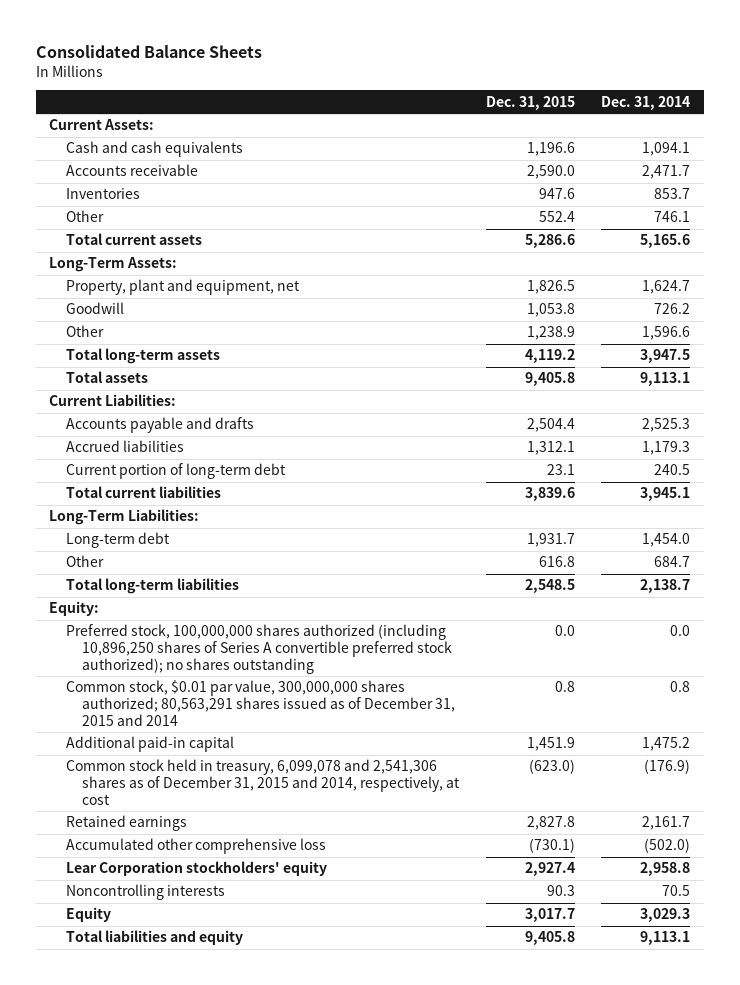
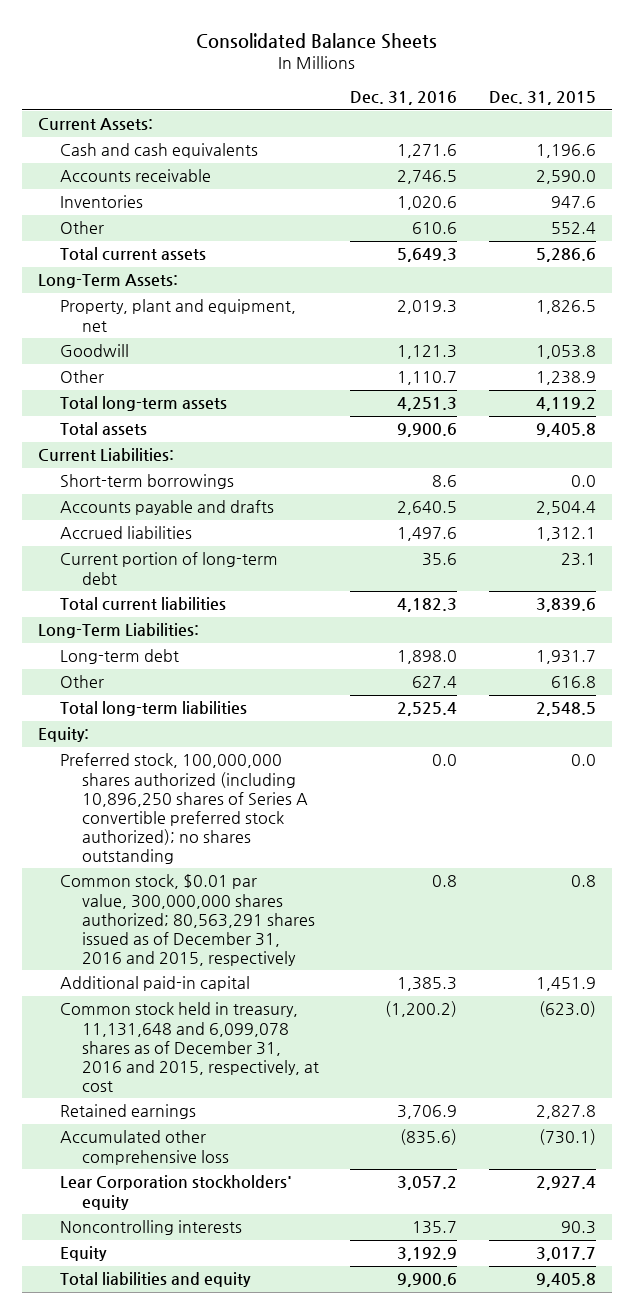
- | Dec. 31, 2015 | Dec. 31, 2014
+ | Dec. 31, 2016 | Dec. 31, 2015
+ Short-term borrowings | 8.6 | 0.0
- Common stock, $0.01 par value, 300,000,000 shares authorized; 80,563,291 shares issued as of December 31, 2015 and 2014 | 0.8 | 0.8
+ Common stock, $0.01 par value, 300,000,000 shares authorized; 80,563,291 shares issued as of December 31, 2016 and 2015, respectively | 0.8 | 0.8
- Common stock held in treasury, 6,099,078 and 2,541,306 shares as of December 31, 2015 and 2014, respectively, at cost | (623.0) | (176.9)
+ Common stock held in treasury, 11,131,648 and 6,099,078 shares as of December 31, 2016 and 2015, respectively, at cost | (1,200.2) | (623.0)

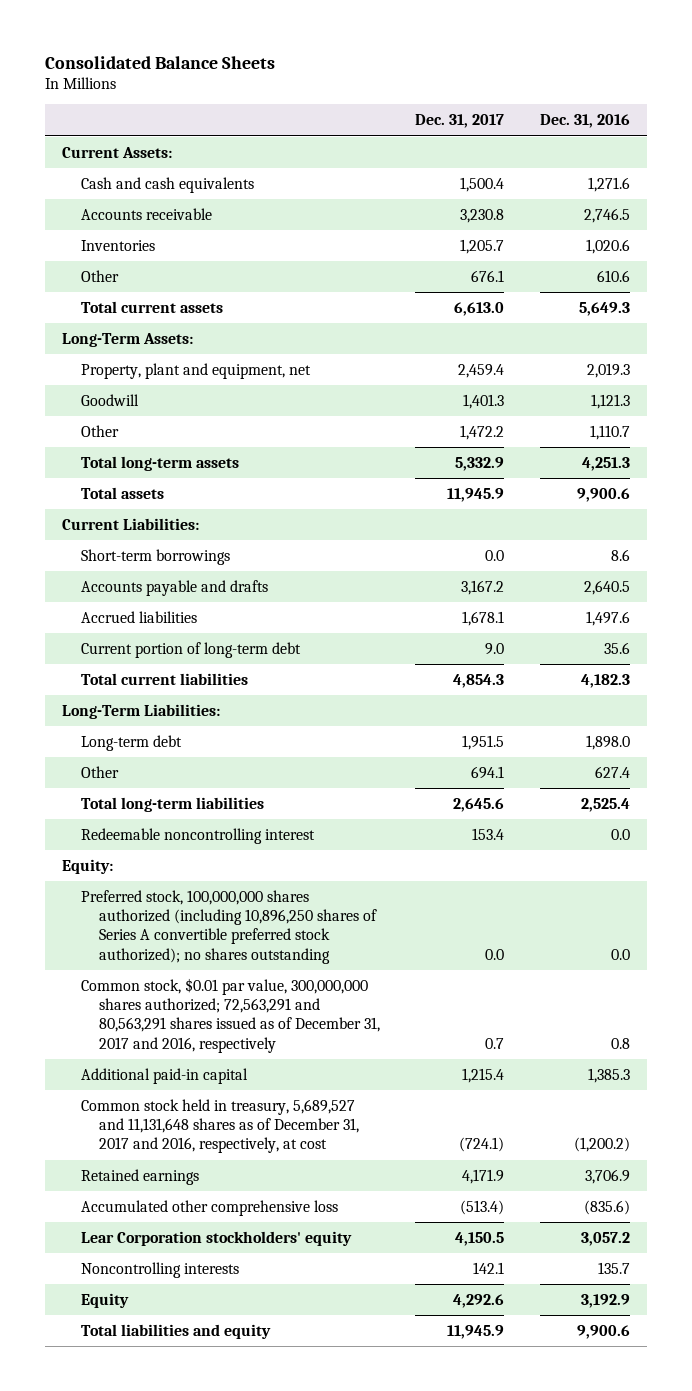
- | Dec. 31, 2016 | Dec. 31, 2015
+ | Dec. 31, 2017 | Dec. 31, 2016
+ Redeemable noncontrolling interest | 153.4 | 0.0
- Common stock, $0.01 par value, 300,000,000 shares authorized; 80,563,291 shares issued as of December 31, 2016 and 2015, respectively | 0.8 | 0.8
+ Common stock, $0.01 par value, 300,000,000 shares authorized; 72,563,291 and 80,563,291 shares issued as of December 31, 2017 and 2016, respectively | 0.7 | 0.8
- Common stock held in treasury, 11,131,648 and 6,099,078 shares as of December 31, 2016 and 2015, respectively, at cost | (1,200.2) | (623.0)
+ Common stock held in treasury, 5,689,527 and 11,131,648 shares as of December 31, 2017 and 2016, respectively, at cost | (724.1) | (1,200.2)

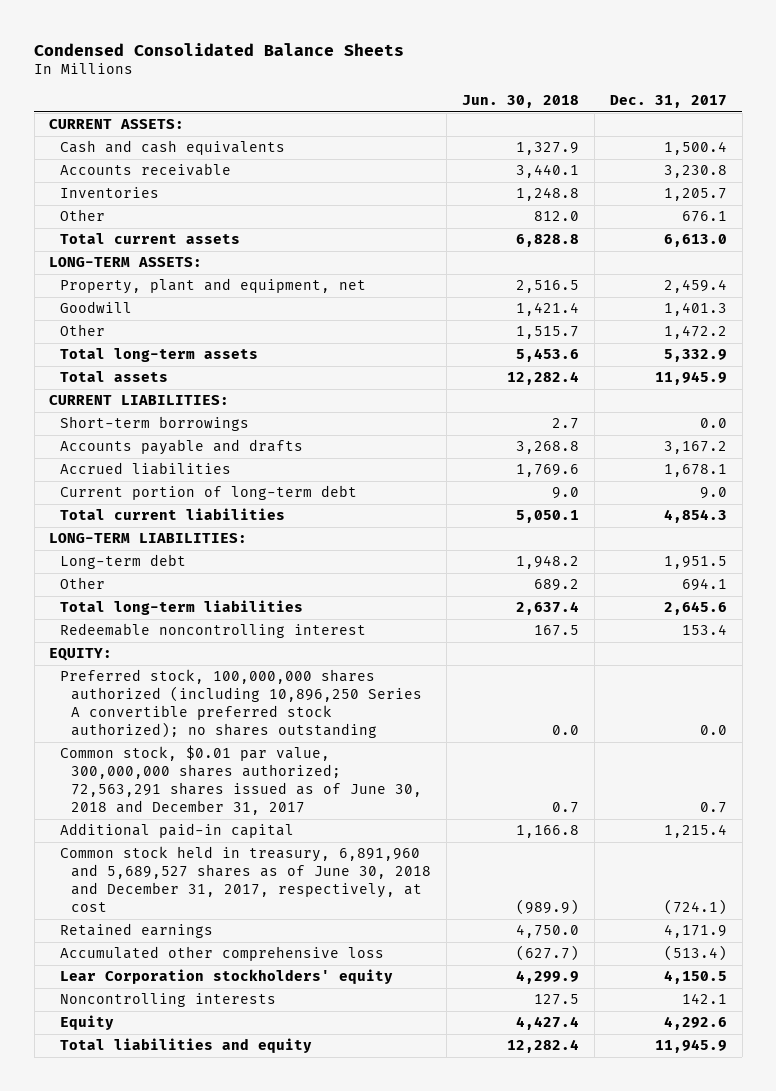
- Consolidated Balance Sheets
+ Condensed Consolidated Balance Sheets
- | Dec. 31, 2017 | Dec. 31, 2016
+ | Jun. 30, 2018 | Dec. 31, 2017
- Current Assets:
+ CURRENT ASSETS:
- Long-Term Assets:
+ LONG-TERM ASSETS:
- Current Liabilities:
+ CURRENT LIABILITIES:
- Long-Term Liabilities:
+ LONG-TERM LIABILITIES:
- Equity:
- Preferred stock, 100,000,000 shares authorized (including 10,896,250 shares of Series A convertible preferred stock authorized); no shares outstanding | 0.0 | 0.0
- Common stock, $0.01 par value, 300,000,000 shares authorized; 72,563,291 and 80,563,291 shares issued as of December 31, 2017 and 2016, respectively | 0.7 | 0.8
+ EQUITY:
+ Preferred stock, 100,000,000 shares authorized (including 10,896,250 Series A convertible preferred stock authorized); no shares outstanding | 0.0 | 0.0
+ Common stock, $0.01 par value, 300,000,000 shares authorized; 72,563,291 shares issued as of June 30, 2018 and December 31, 2017 | 0.7 | 0.7
- Common stock held in treasury, 5,689,527 and 11,131,648 shares as of December 31, 2017 and 2016, respectively, at cost | (724.1) | (1,200.2)
+ Common stock held in treasury, 6,891,960 and 5,689,527 shares as of June 30, 2018 and December 31, 2017, respectively, at cost | (989.9) | (724.1)

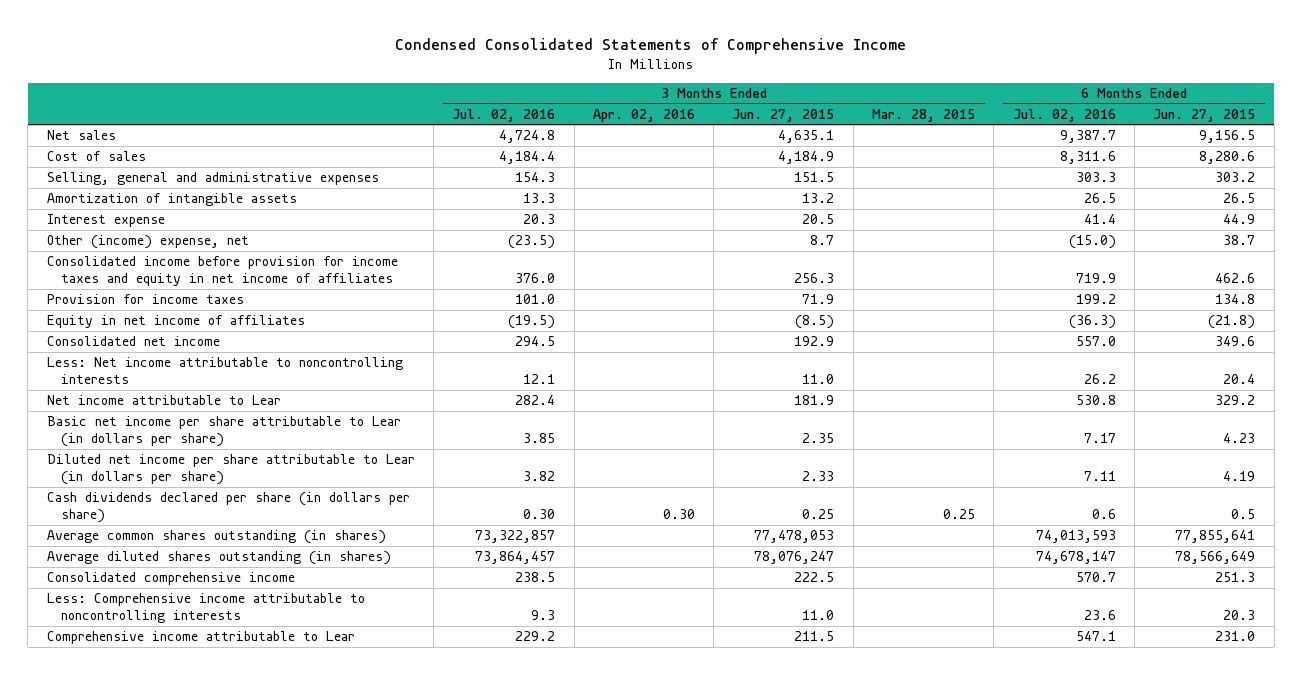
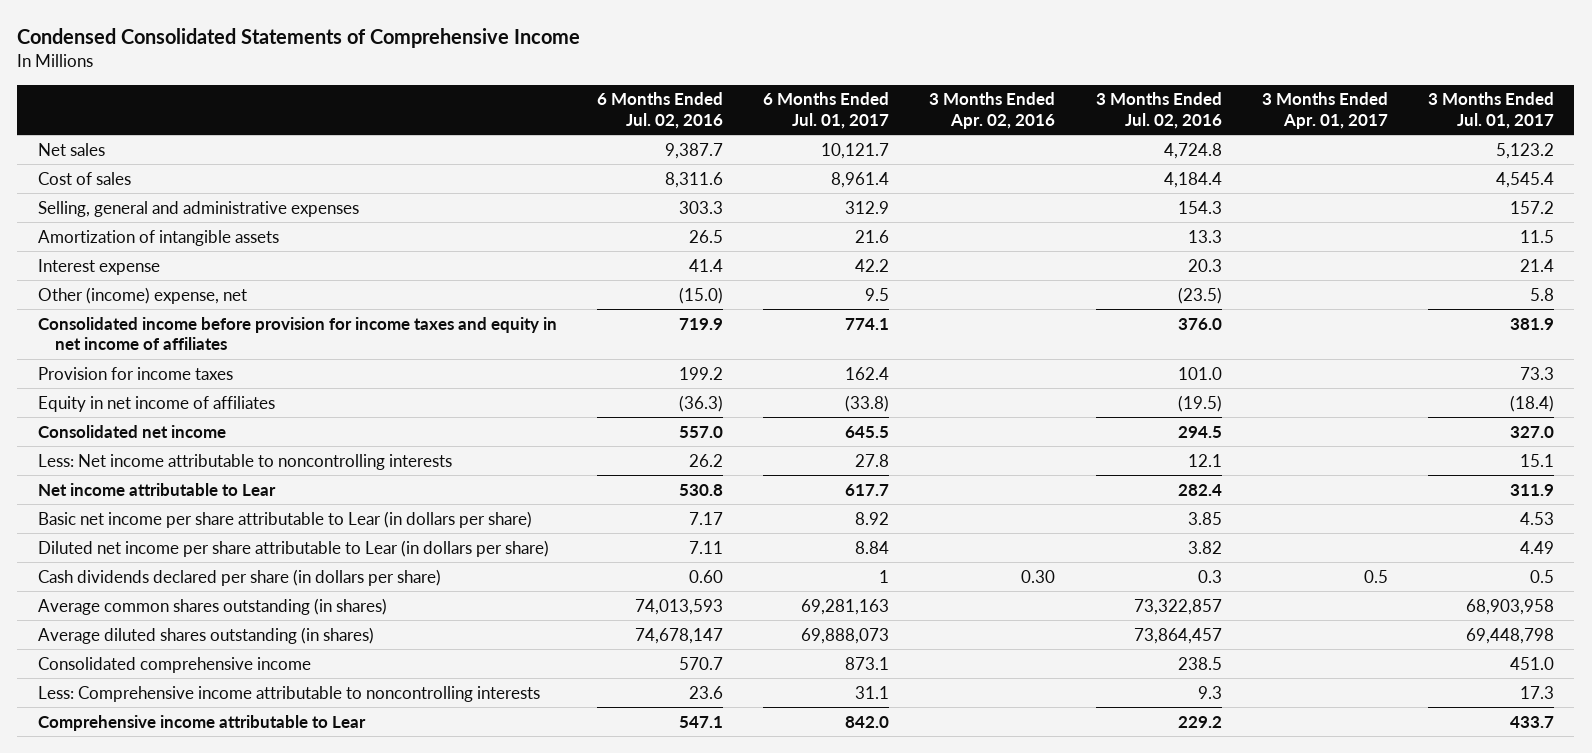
- | 3 Months Ended Jul. 02, 2016 | 3 Months Ended Apr. 02, 2016 | 3 Months Ended Jun. 27, 2015 | 3 Months Ended Mar. 28, 2015 | 6 Months Ended Jul. 02, 2016 | 6 Months Ended Jun. 27, 2015
+ | 6 Months Ended Jul. 02, 2016 | 6 Months Ended Jul. 01, 2017 | 3 Months Ended Apr. 02, 2016 | 3 Months Ended Jul. 02, 2016 | 3 Months Ended Apr. 01, 2017 | 3 Months Ended Jul. 01, 2017
- Cash dividends declared per share (in dollars per share) | 0.30 | 0.30 | 0.25 | 0.25 | 0.6 | 0.5
+ Cash dividends declared per share (in dollars per share) | 0.60 | 1 | 0.30 | 0.3 | 0.5 | 0.5

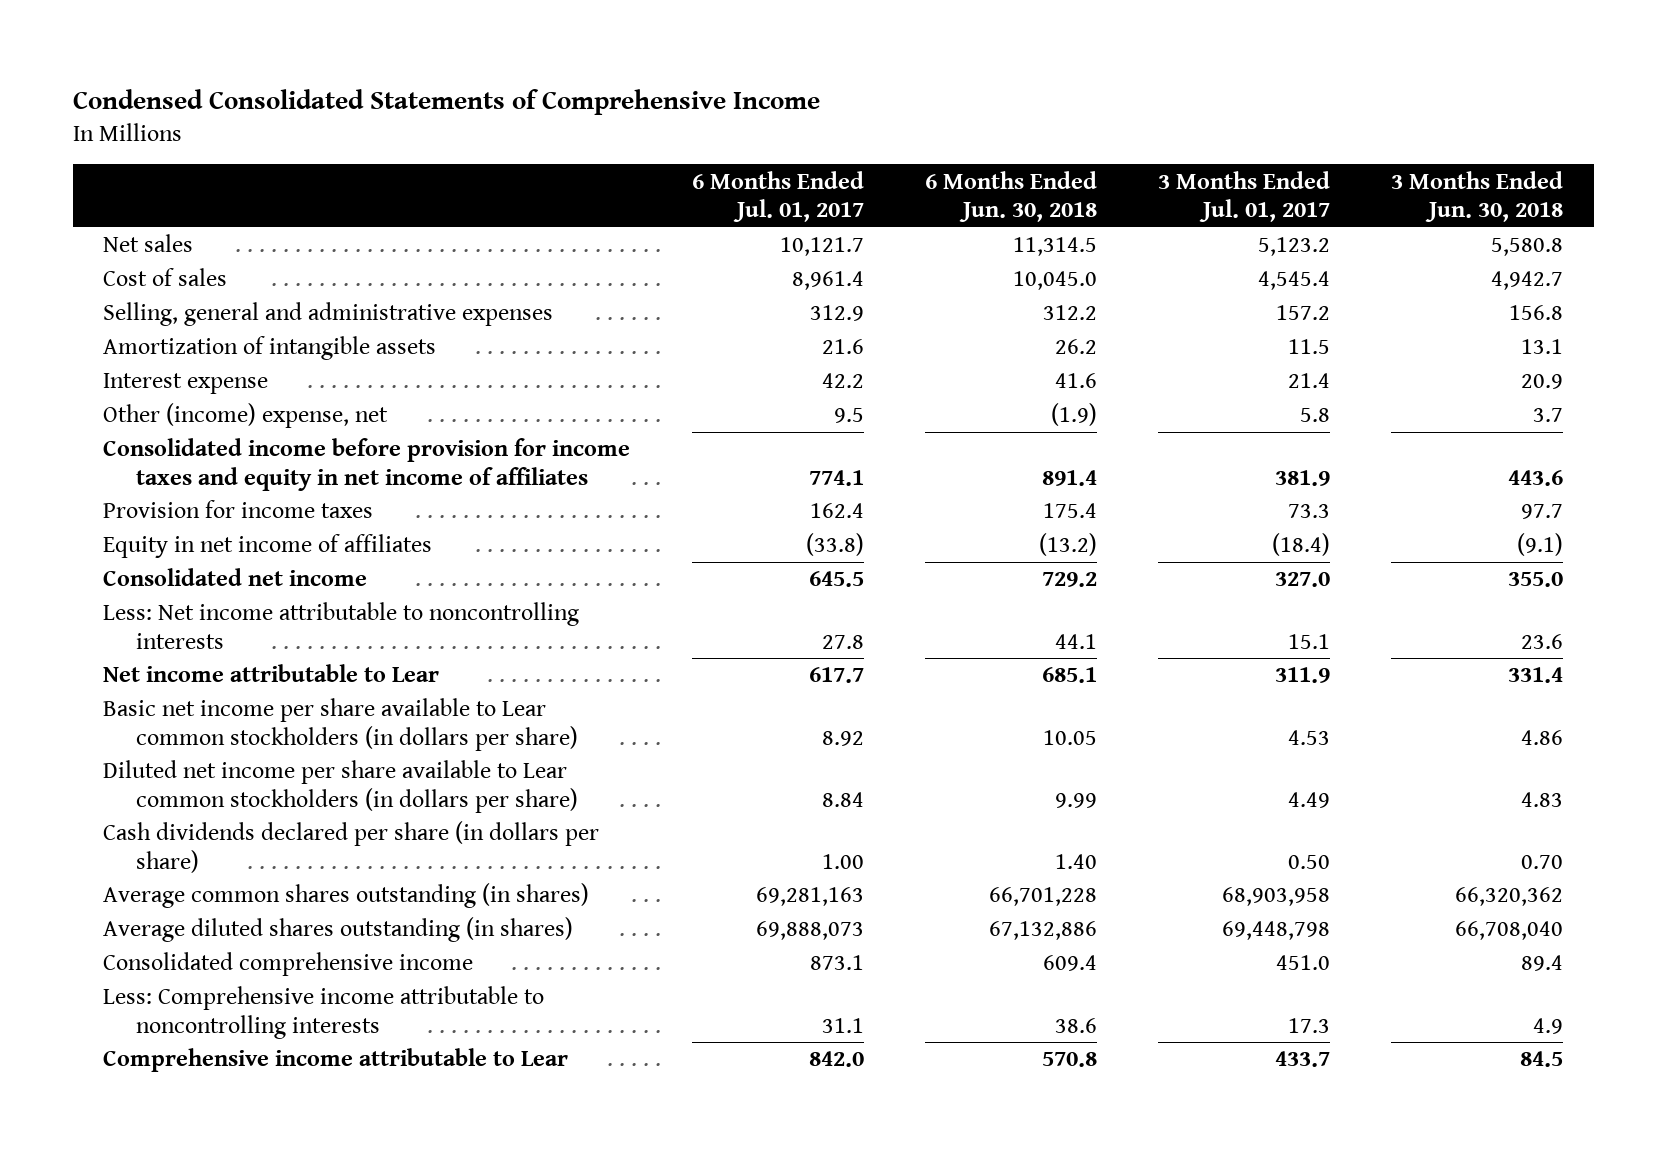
- | 6 Months Ended Jul. 02, 2016 | 6 Months Ended Jul. 01, 2017 | 3 Months Ended Apr. 02, 2016 | 3 Months Ended Jul. 02, 2016 | 3 Months Ended Apr. 01, 2017 | 3 Months Ended Jul. 01, 2017
+ | 6 Months Ended Jul. 01, 2017 | 6 Months Ended Jun. 30, 2018 | 3 Months Ended Jul. 01, 2017 | 3 Months Ended Jun. 30, 2018
- Basic net income per share attributable to Lear (in dollars per share) | 7.17 | 8.92 | | 3.85 | | 4.53
- Diluted net income per share attributable to Lear (in dollars per share) | 7.11 | 8.84 | | 3.82 | | 4.49
- Cash dividends declared per share (in dollars per share) | 0.60 | 1 | 0.30 | 0.3 | 0.5 | 0.5
+ Basic net income per share available to Lear common stockholders (in dollars per share) | 8.92 | 10.05 | 4.53 | 4.86
+ Diluted net income per share available to Lear common stockholders (in dollars per share) | 8.84 | 9.99 | 4.49 | 4.83
+ Cash dividends declared per share (in dollars per share) | 1.00 | 1.40 | 0.50 | 0.70

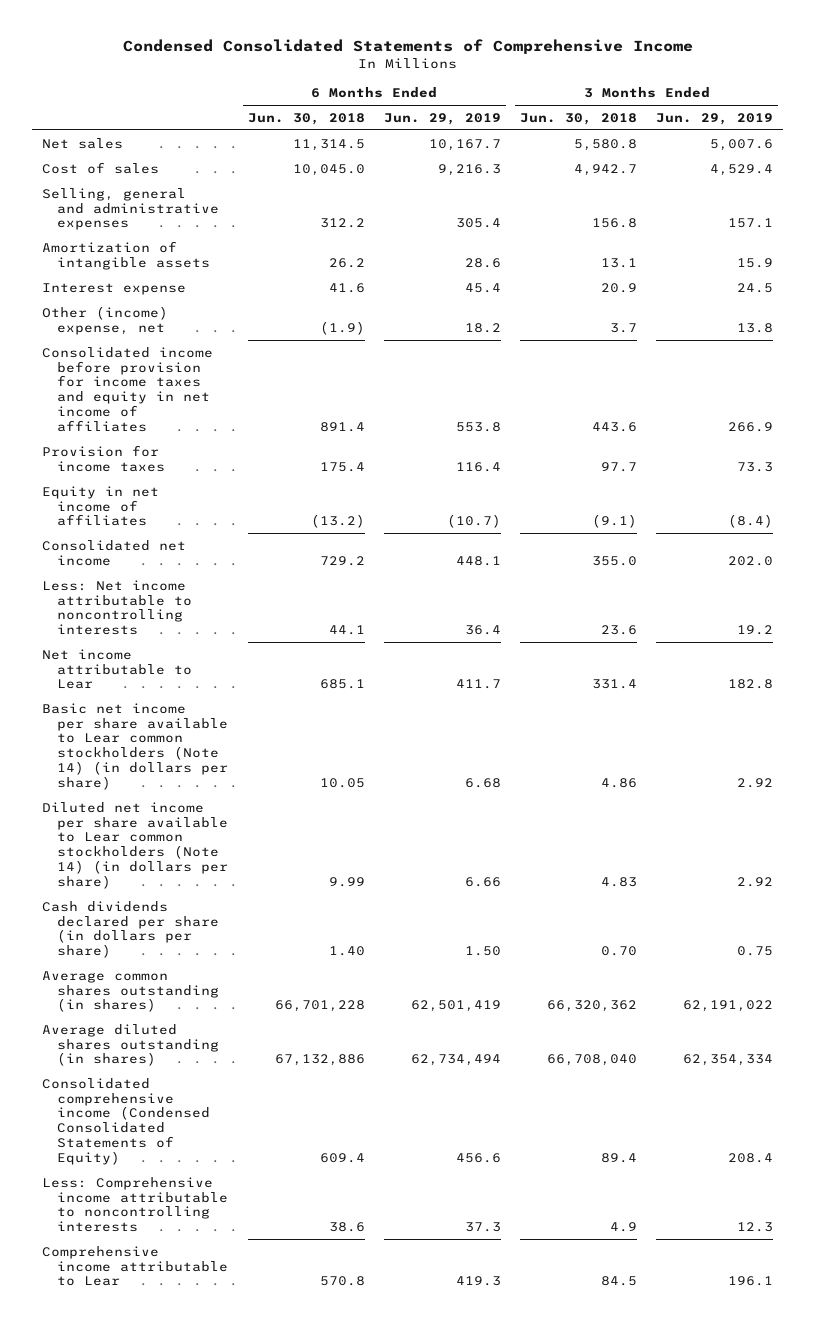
- | 6 Months Ended Jul. 01, 2017 | 6 Months Ended Jun. 30, 2018 | 3 Months Ended Jul. 01, 2017 | 3 Months Ended Jun. 30, 2018
+ | 6 Months Ended Jun. 30, 2018 | 6 Months Ended Jun. 29, 2019 | 3 Months Ended Jun. 30, 2018 | 3 Months Ended Jun. 29, 2019
- Basic net income per share available to Lear common stockholders (in dollars per share) | 8.92 | 10.05 | 4.53 | 4.86
- Diluted net income per share available to Lear common stockholders (in dollars per share) | 8.84 | 9.99 | 4.49 | 4.83
+ Basic net income per share available to Lear common stockholders (Note 14) (in dollars per share) | 10.05 | 6.68 | 4.86 | 2.92
+ Diluted net income per share available to Lear common stockholders (Note 14) (in dollars per share) | 9.99 | 6.66 | 4.83 | 2.92
- Consolidated comprehensive income | 873.1 | 609.4 | 451.0 | 89.4
+ Consolidated comprehensive income (Condensed Consolidated Statements of Equity) | 609.4 | 456.6 | 89.4 | 208.4

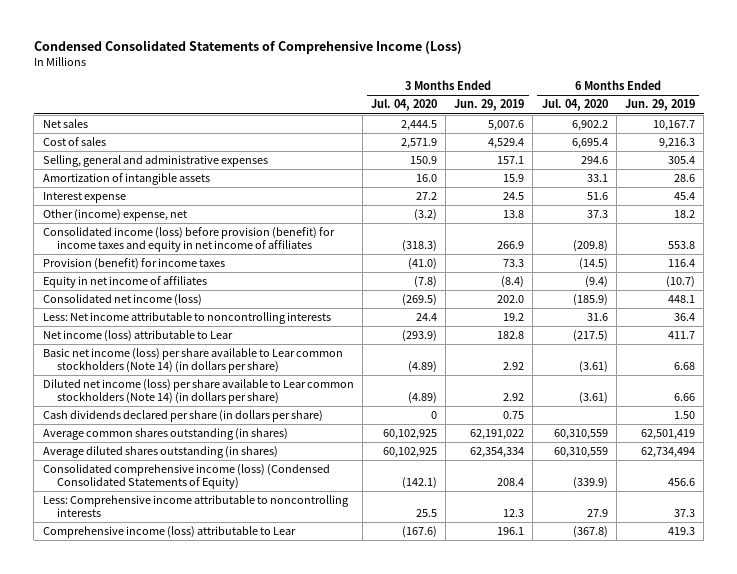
- Condensed Consolidated Statements of Comprehensive Income
+ Condensed Consolidated Statements of Comprehensive Income (Loss)
- | 6 Months Ended Jun. 30, 2018 | 6 Months Ended Jun. 29, 2019 | 3 Months Ended Jun. 30, 2018 | 3 Months Ended Jun. 29, 2019
+ | 3 Months Ended Jul. 04, 2020 | 3 Months Ended Jun. 29, 2019 | 6 Months Ended Jul. 04, 2020 | 6 Months Ended Jun. 29, 2019
- Consolidated income before provision for income taxes and equity in net income of affiliates | 891.4 | 553.8 | 443.6 | 266.9
- Provision for income taxes | 175.4 | 116.4 | 97.7 | 73.3
+ Consolidated income (loss) before provision (benefit) for income taxes and equity in net income of affiliates | (318.3) | 266.9 | (209.8) | 553.8
+ Provision (benefit) for income taxes | (41.0) | 73.3 | (14.5) | 116.4
- Consolidated net income | 729.2 | 448.1 | 355.0 | 202.0
+ Consolidated net income (loss) | (269.5) | 202.0 | (185.9) | 448.1
- Net income attributable to Lear | 685.1 | 411.7 | 331.4 | 182.8
- Basic net income per share available to Lear common stockholders (Note 14) (in dollars per share) | 10.05 | 6.68 | 4.86 | 2.92
- Diluted net income per share available to Lear common stockholders (Note 14) (in dollars per share) | 9.99 | 6.66 | 4.83 | 2.92
+ Net income (loss) attributable to Lear | (293.9) | 182.8 | (217.5) | 411.7
+ Basic net income (loss) per share available to Lear common stockholders (Note 14) (in dollars per share) | (4.89) | 2.92 | (3.61) | 6.68
+ Diluted net income (loss) per share available to Lear common stockholders (Note 14) (in dollars per share) | (4.89) | 2.92 | (3.61) | 6.66
- Consolidated comprehensive income (Condensed Consolidated Statements of Equity) | 609.4 | 456.6 | 89.4 | 208.4
+ Consolidated comprehensive income (loss) (Condensed Consolidated Statements of Equity) | (142.1) | 208.4 | (339.9) | 456.6
- Comprehensive income attributable to Lear | 570.8 | 419.3 | 84.5 | 196.1
+ Comprehensive income (loss) attributable to Lear | (167.6) | 196.1 | (367.8) | 419.3

